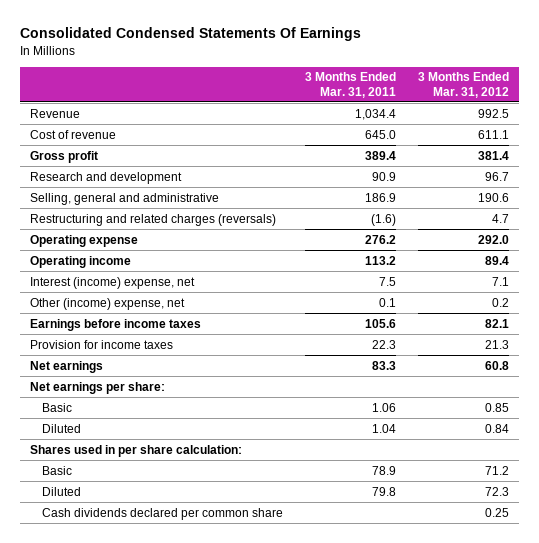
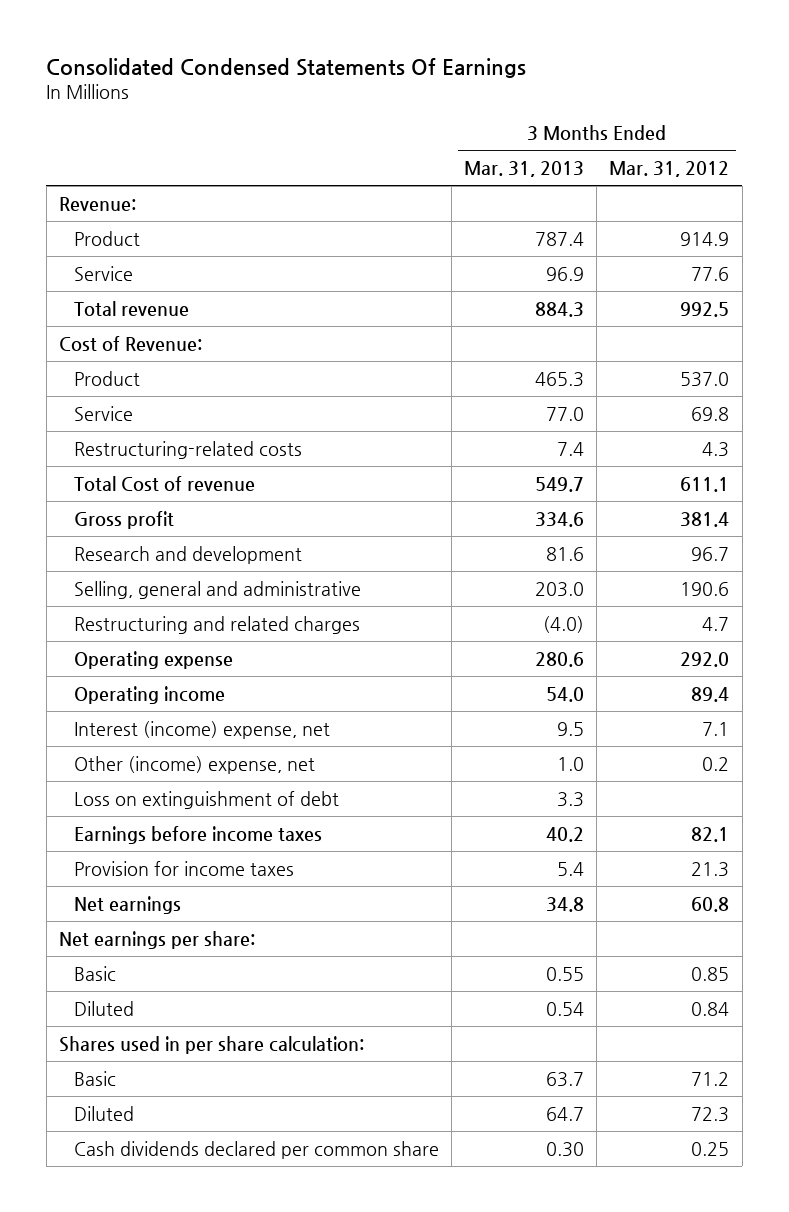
- | 3 Months Ended Mar. 31, 2011 | 3 Months Ended Mar. 31, 2012
+ | 3 Months Ended Mar. 31, 2013 | 3 Months Ended Mar. 31, 2012
- Revenue | 1,034.4 | 992.5
- Cost of revenue | 645.0 | 611.1
+ Revenue:
+ Product | 787.4 | 914.9
+ Service | 96.9 | 77.6
+ Total revenue | 884.3 | 992.5
+ Cost of Revenue:
+ Product | 465.3 | 537.0
+ Service | 77.0 | 69.8
+ Restructuring-related costs | 7.4 | 4.3
+ Total Cost of revenue | 549.7 | 611.1
- Restructuring and related charges (reversals) | (1.6) | 4.7
+ Restructuring and related charges | (4.0) | 4.7
+ Loss on extinguishment of debt | 3.3 |

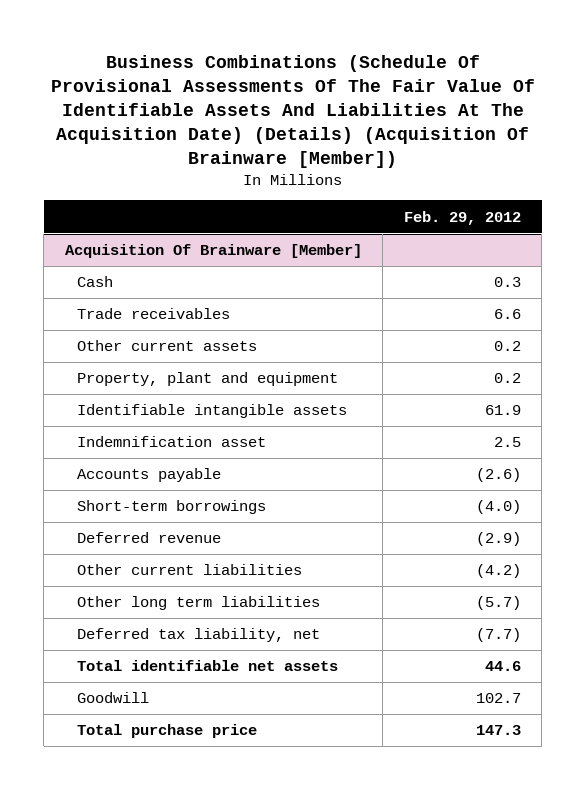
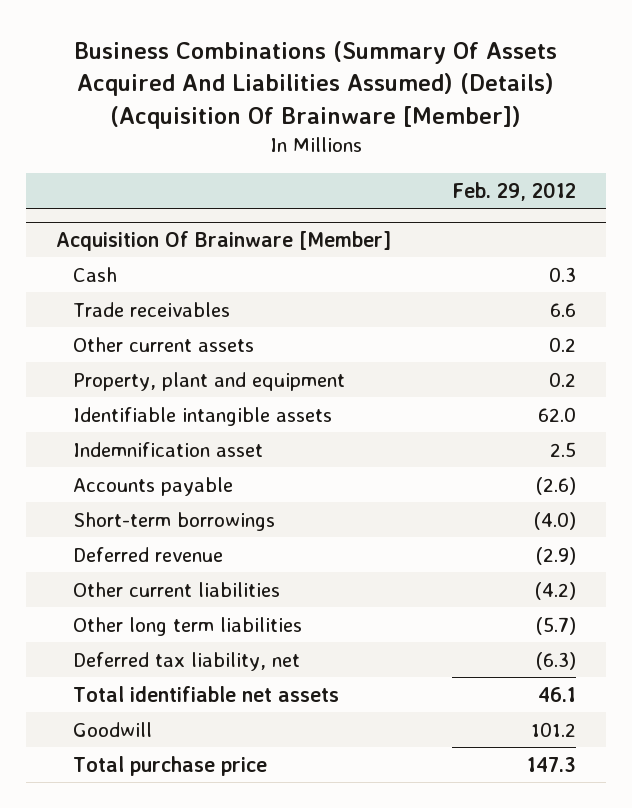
- Business Combinations (Schedule Of Provisional Assessments Of The Fair Value Of Identifiable Assets And Liabilities At The Acquisition Date) (Details) (Acquisition Of Brainware [Member])
+ Business Combinations (Summary Of Assets Acquired And Liabilities Assumed) (Details) (Acquisition Of Brainware [Member])
@ Acquisition Of Brainware [Member]
- Identifiable intangible assets | 61.9
+ Identifiable intangible assets | 62.0
- Deferred tax liability, net | (7.7)
- Total identifiable net assets | 44.6
- Goodwill | 102.7
+ Deferred tax liability, net | (6.3)
+ Total identifiable net assets | 46.1
+ Goodwill | 101.2

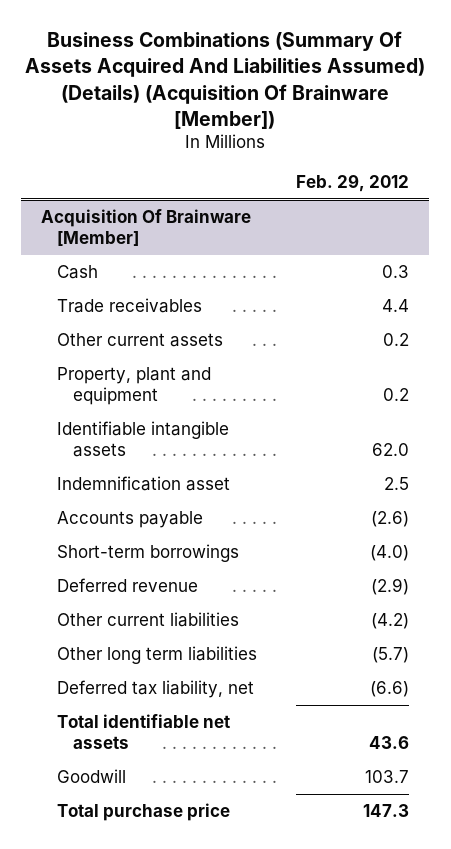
@ Acquisition Of Brainware [Member]
- Trade receivables | 6.6
+ Trade receivables | 4.4
- Deferred tax liability, net | (6.3)
- Total identifiable net assets | 46.1
- Goodwill | 101.2
+ Deferred tax liability, net | (6.6)
+ Total identifiable net assets | 43.6
+ Goodwill | 103.7

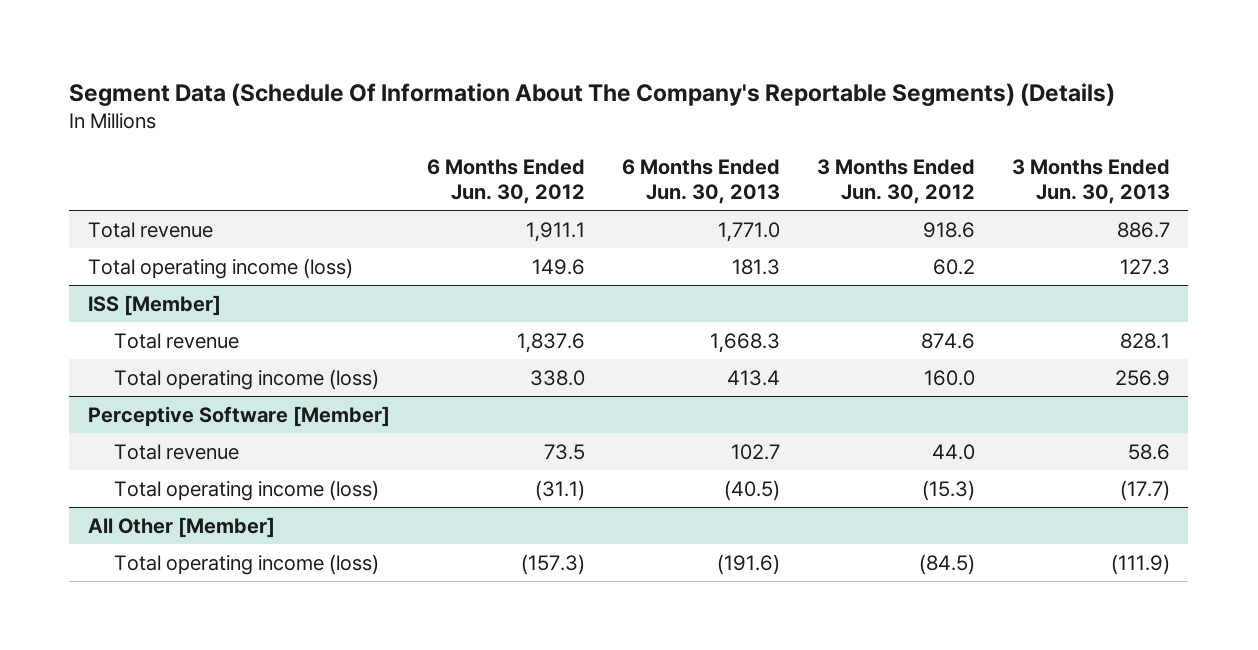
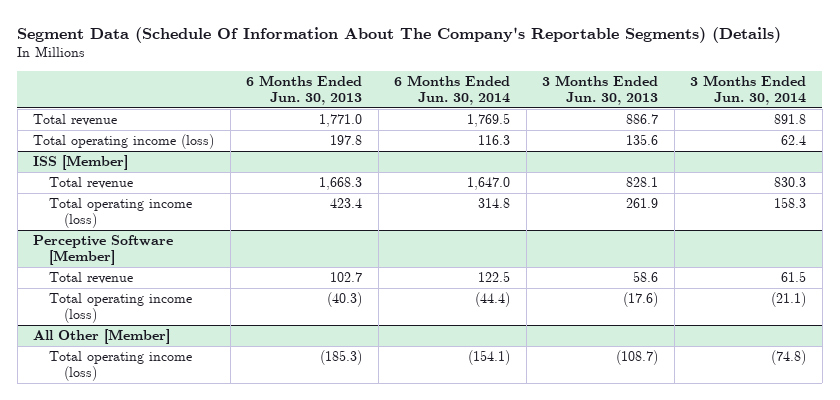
- | 6 Months Ended Jun. 30, 2012 | 6 Months Ended Jun. 30, 2013 | 3 Months Ended Jun. 30, 2012 | 3 Months Ended Jun. 30, 2013
+ | 6 Months Ended Jun. 30, 2013 | 6 Months Ended Jun. 30, 2014 | 3 Months Ended Jun. 30, 2013 | 3 Months Ended Jun. 30, 2014
- Total operating income (loss) | 149.6 | 181.3 | 60.2 | 127.3
+ Total operating income (loss) | 197.8 | 116.3 | 135.6 | 62.4
@ ISS [Member]
- Total operating income (loss) | 338.0 | 413.4 | 160.0 | 256.9
+ Total operating income (loss) | 423.4 | 314.8 | 261.9 | 158.3
@ Perceptive Software [Member]
- Total operating income (loss) | (31.1) | (40.5) | (15.3) | (17.7)
+ Total operating income (loss) | (40.3) | (44.4) | (17.6) | (21.1)
@ All Other [Member]
- Total operating income (loss) | (157.3) | (191.6) | (84.5) | (111.9)
+ Total operating income (loss) | (185.3) | (154.1) | (108.7) | (74.8)

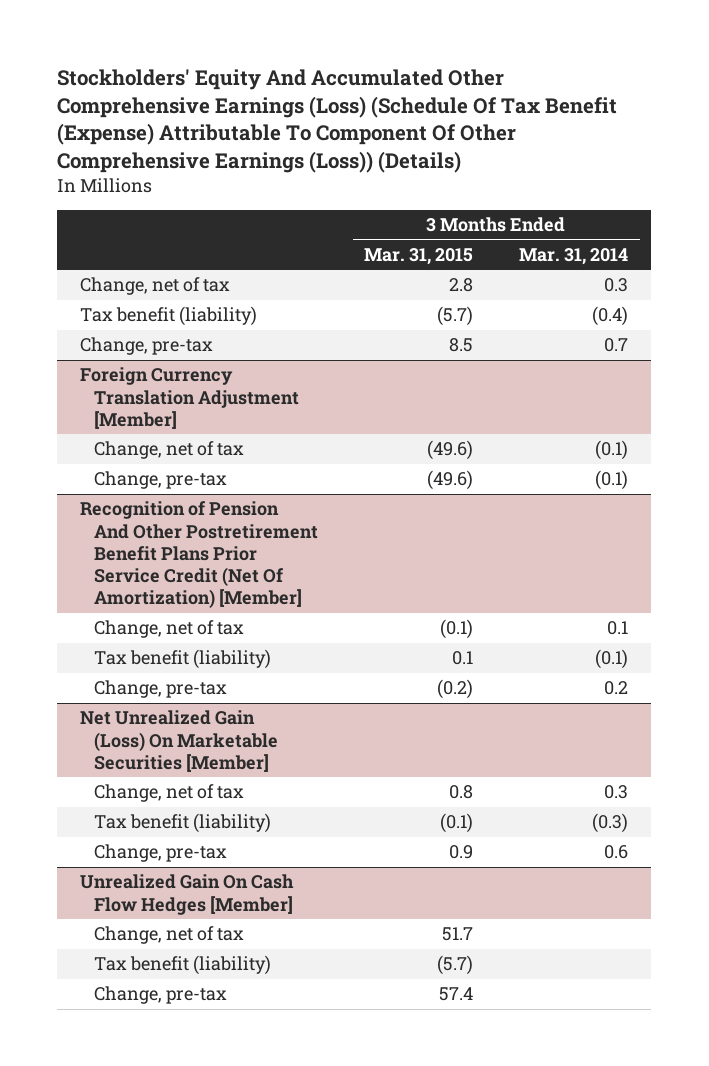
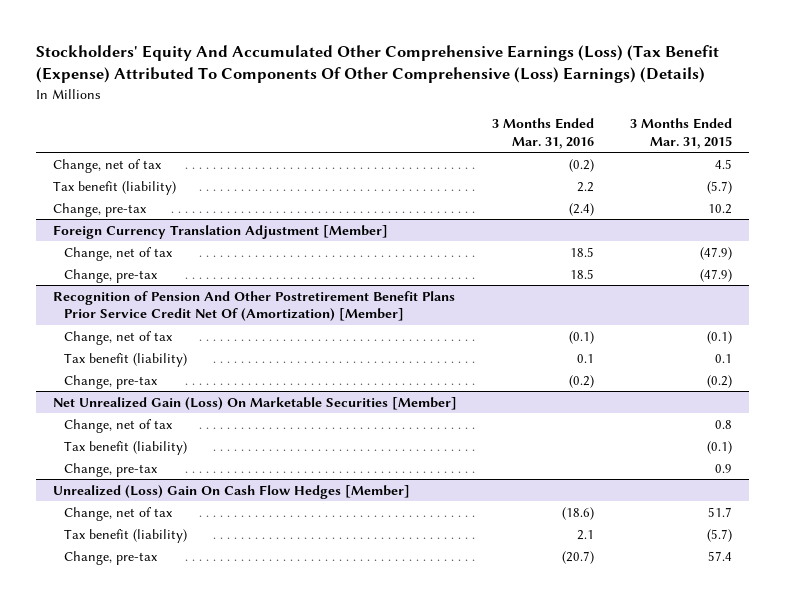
- Stockholders' Equity And Accumulated Other Comprehensive Earnings (Loss) (Schedule Of Tax Benefit (Expense) Attributable To Component Of Other Comprehensive Earnings (Loss)) (Details)
+ Stockholders' Equity And Accumulated Other Comprehensive Earnings (Loss) (Tax Benefit (Expense) Attributed To Components Of Other Comprehensive (Loss) Earnings) (Details)
- | 3 Months Ended Mar. 31, 2015 | 3 Months Ended Mar. 31, 2014
+ | 3 Months Ended Mar. 31, 2016 | 3 Months Ended Mar. 31, 2015
- Change, net of tax | 2.8 | 0.3
+ Change, net of tax | (0.2) | 4.5
- Change, pre-tax | 8.5 | 0.7
+ Change, pre-tax | (2.4) | 10.2
@ Foreign Currency Translation Adjustment [Member]
- Change, net of tax | (49.6) | (0.1)
- Change, pre-tax | (49.6) | (0.1)
- Recognition of Pension And Other Postretirement Benefit Plans Prior Service Credit (Net Of Amortization) [Member]
@ Foreign Currency Translation Adjustment [Member]
+ Change, net of tax | 18.5 | (47.9)
+ Change, pre-tax | 18.5 | (47.9)
+ Recognition of Pension And Other Postretirement Benefit Plans Prior Service Credit Net Of (Amortization) [Member]
- Unrealized Gain On Cash Flow Hedges [Member]
+ Unrealized (Loss) Gain On Cash Flow Hedges [Member]

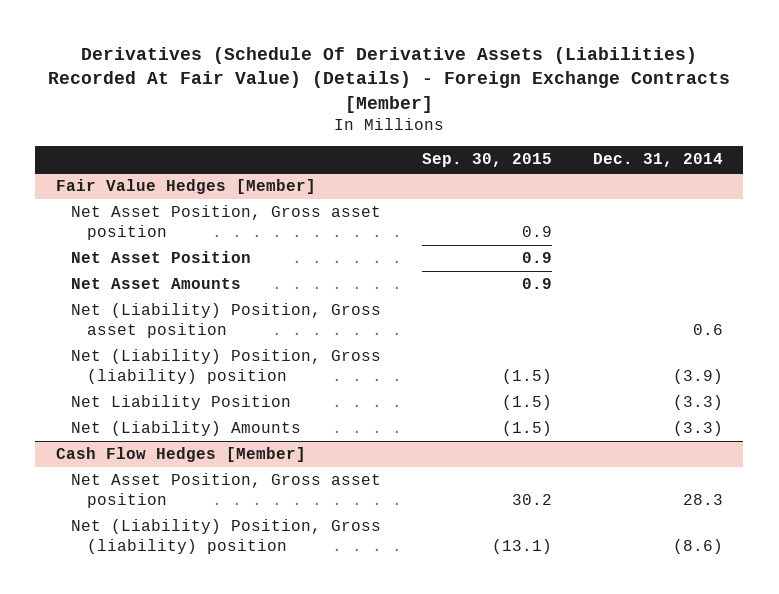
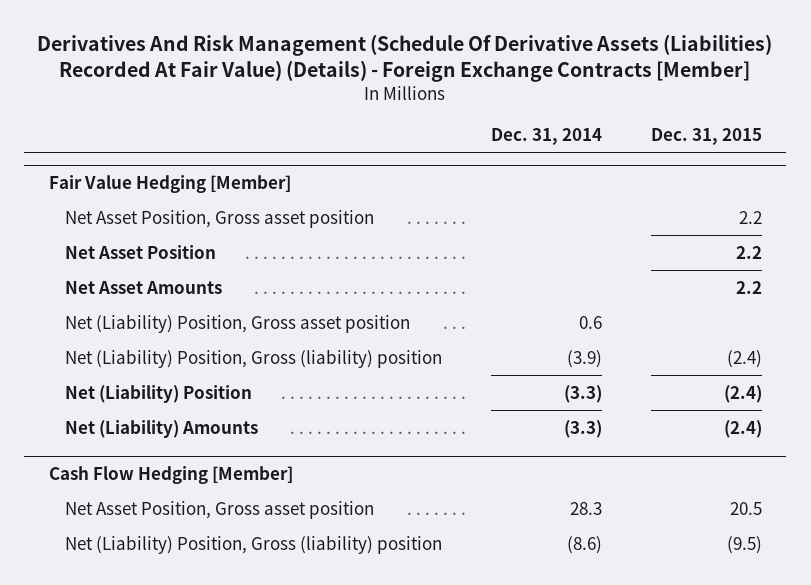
- Derivatives (Schedule Of Derivative Assets (Liabilities) Recorded At Fair Value) (Details) - Foreign Exchange Contracts [Member]
+ Derivatives And Risk Management (Schedule Of Derivative Assets (Liabilities) Recorded At Fair Value) (Details) - Foreign Exchange Contracts [Member]
- | Sep. 30, 2015 | Dec. 31, 2014
+ | Dec. 31, 2014 | Dec. 31, 2015
- Fair Value Hedges [Member]
+ Fair Value Hedging [Member]
- Net Liability Position | (1.5) | (3.3)
+ Net (Liability) Position | (3.3) | (2.4)
- Cash Flow Hedges [Member]
+ Cash Flow Hedging [Member]

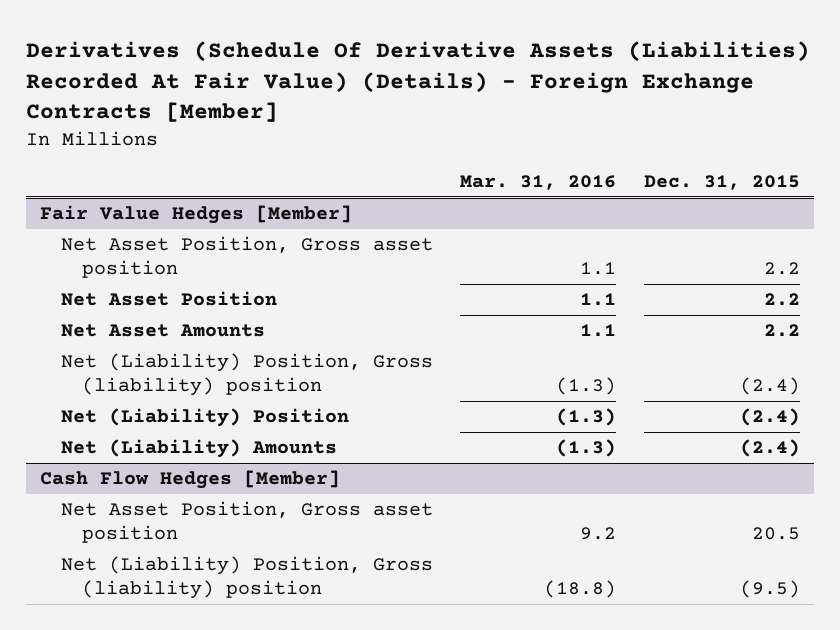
- Derivatives And Risk Management (Schedule Of Derivative Assets (Liabilities) Recorded At Fair Value) (Details) - Foreign Exchange Contracts [Member]
+ Derivatives (Schedule Of Derivative Assets (Liabilities) Recorded At Fair Value) (Details) - Foreign Exchange Contracts [Member]
- | Dec. 31, 2014 | Dec. 31, 2015
+ | Mar. 31, 2016 | Dec. 31, 2015
- Fair Value Hedging [Member]
+ Fair Value Hedges [Member]
- Net (Liability) Position, Gross asset position | 0.6 |
- Cash Flow Hedging [Member]
+ Cash Flow Hedges [Member]

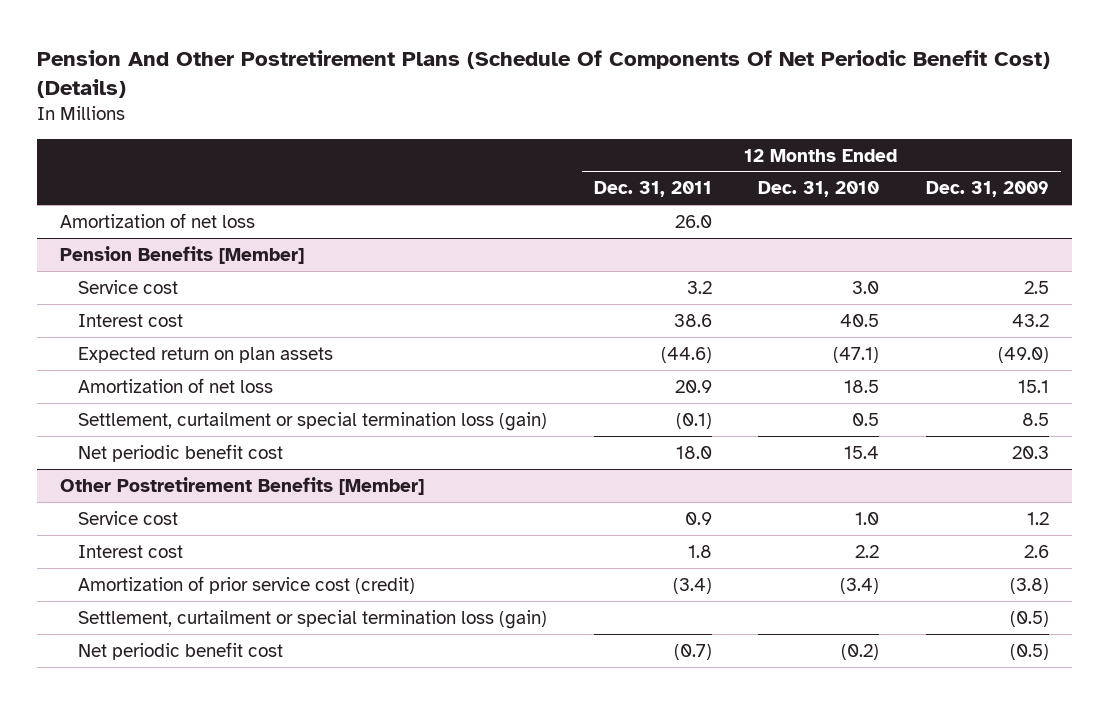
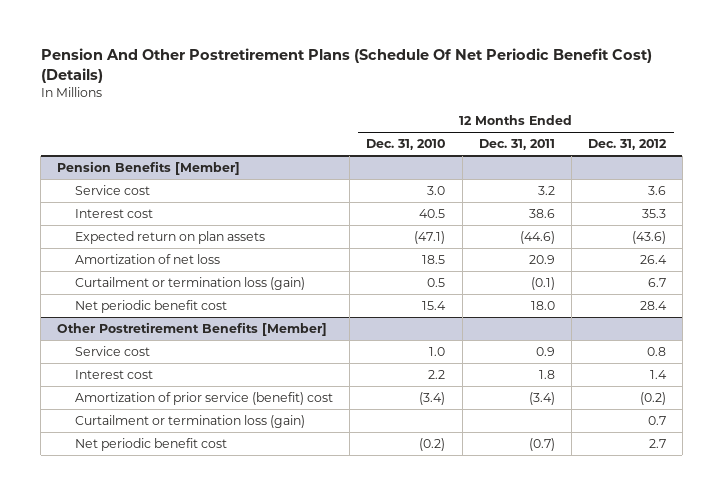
- Pension And Other Postretirement Plans (Schedule Of Components Of Net Periodic Benefit Cost) (Details)
+ Pension And Other Postretirement Plans (Schedule Of Net Periodic Benefit Cost) (Details)
- | 12 Months Ended Dec. 31, 2011 | 12 Months Ended Dec. 31, 2010 | 12 Months Ended Dec. 31, 2009
+ | 12 Months Ended Dec. 31, 2010 | 12 Months Ended Dec. 31, 2011 | 12 Months Ended Dec. 31, 2012
- Amortization of net loss | 26.0 | |
@ Pension Benefits [Member]
- Settlement, curtailment or special termination loss (gain) | (0.1) | 0.5 | 8.5
+ Curtailment or termination loss (gain) | 0.5 | (0.1) | 6.7
@ Other Postretirement Benefits [Member]
- Amortization of prior service cost (credit) | (3.4) | (3.4) | (3.8)
- Settlement, curtailment or special termination loss (gain) | | | (0.5)
+ Amortization of prior service (benefit) cost | (3.4) | (3.4) | (0.2)
+ Curtailment or termination loss (gain) | | | 0.7

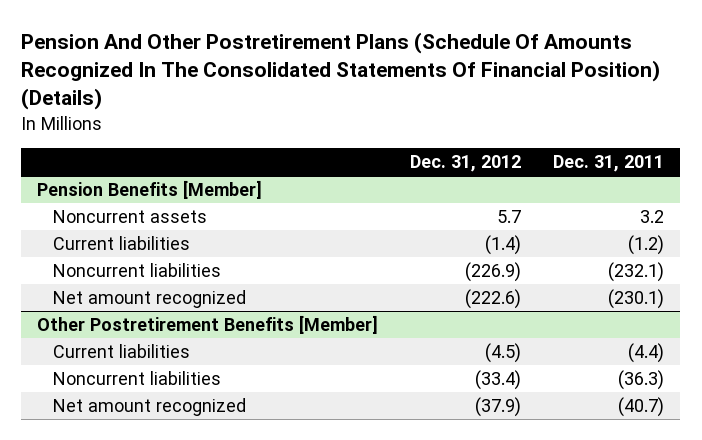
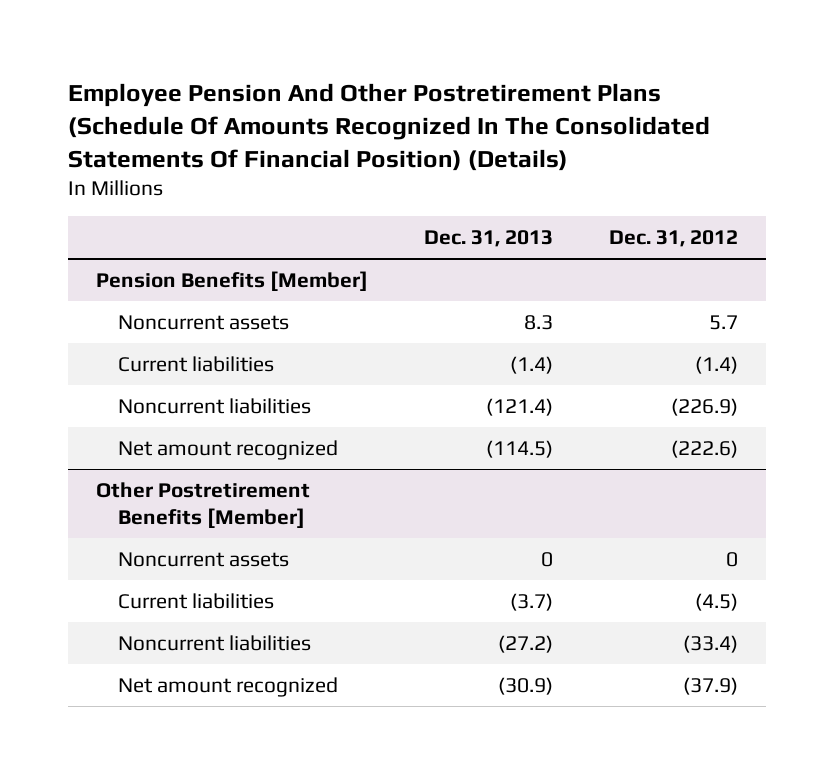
- Pension And Other Postretirement Plans (Schedule Of Amounts Recognized In The Consolidated Statements Of Financial Position) (Details)
+ Employee Pension And Other Postretirement Plans (Schedule Of Amounts Recognized In The Consolidated Statements Of Financial Position) (Details)
- | Dec. 31, 2012 | Dec. 31, 2011
+ | Dec. 31, 2013 | Dec. 31, 2012
@ Other Postretirement Benefits [Member]
+ Noncurrent assets | 0 | 0

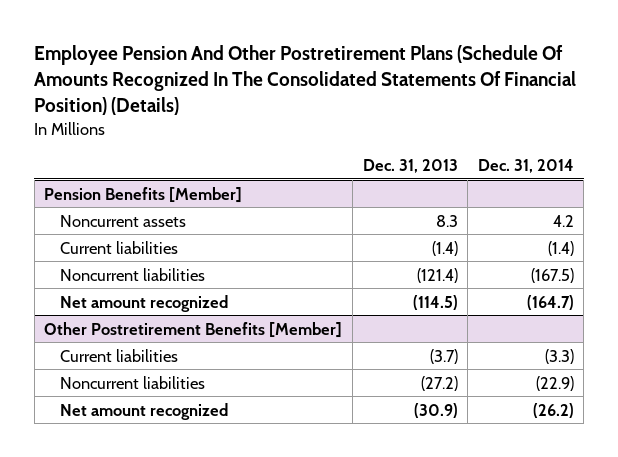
- | Dec. 31, 2013 | Dec. 31, 2012
+ | Dec. 31, 2013 | Dec. 31, 2014
@ Other Postretirement Benefits [Member]
- Noncurrent assets | 0 | 0

